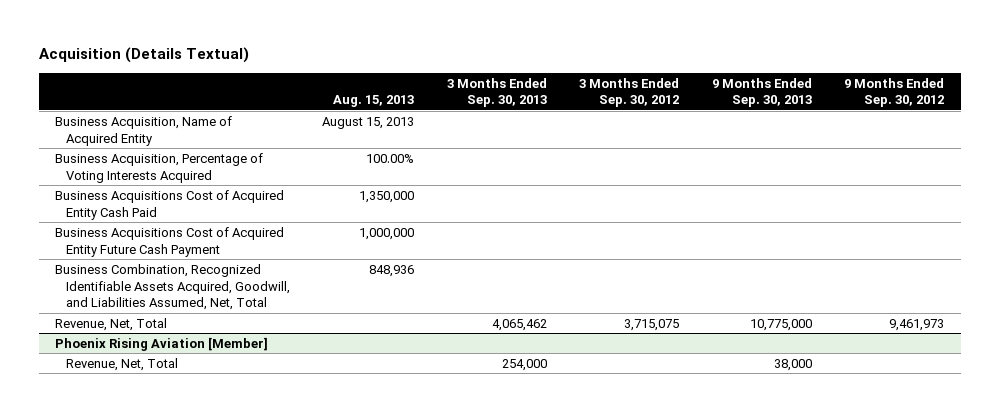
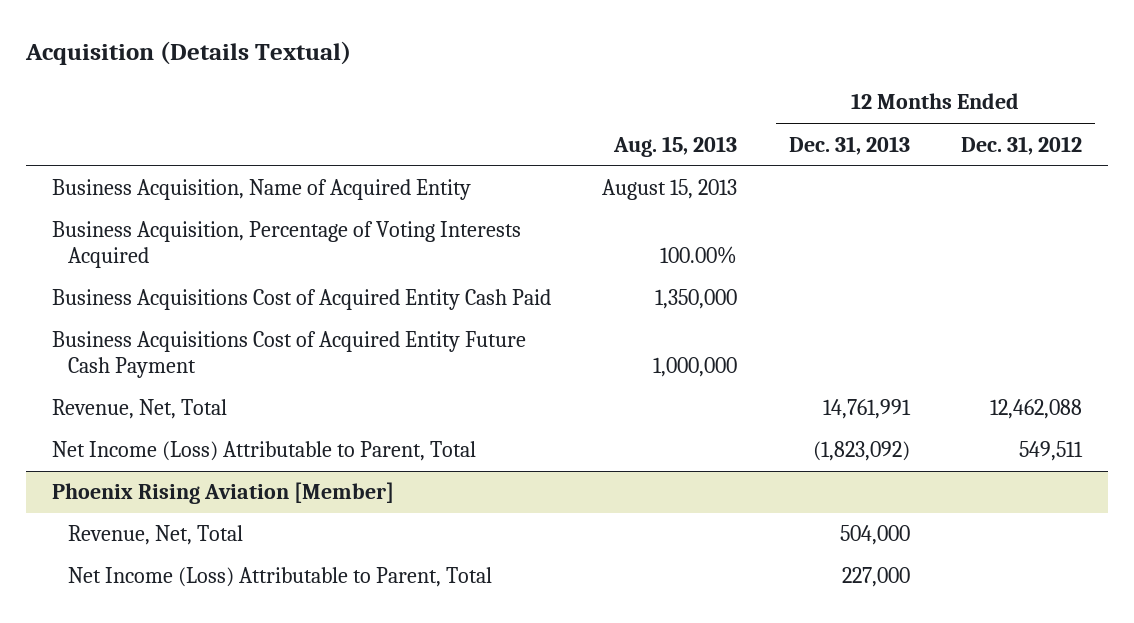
- | Aug. 15, 2013 | 3 Months Ended Sep. 30, 2013 | 3 Months Ended Sep. 30, 2012 | 9 Months Ended Sep. 30, 2013 | 9 Months Ended Sep. 30, 2012
+ | Aug. 15, 2013 | 12 Months Ended Dec. 31, 2013 | 12 Months Ended Dec. 31, 2012
- Business Combination, Recognized Identifiable Assets Acquired, Goodwill, and Liabilities Assumed, Net, Total | 848,936 | | | |
+ Net Income (Loss) Attributable to Parent, Total | | (1,823,092) | 549,511
@ Phoenix Rising Aviation [Member]
+ Net Income (Loss) Attributable to Parent, Total | | 227,000 |

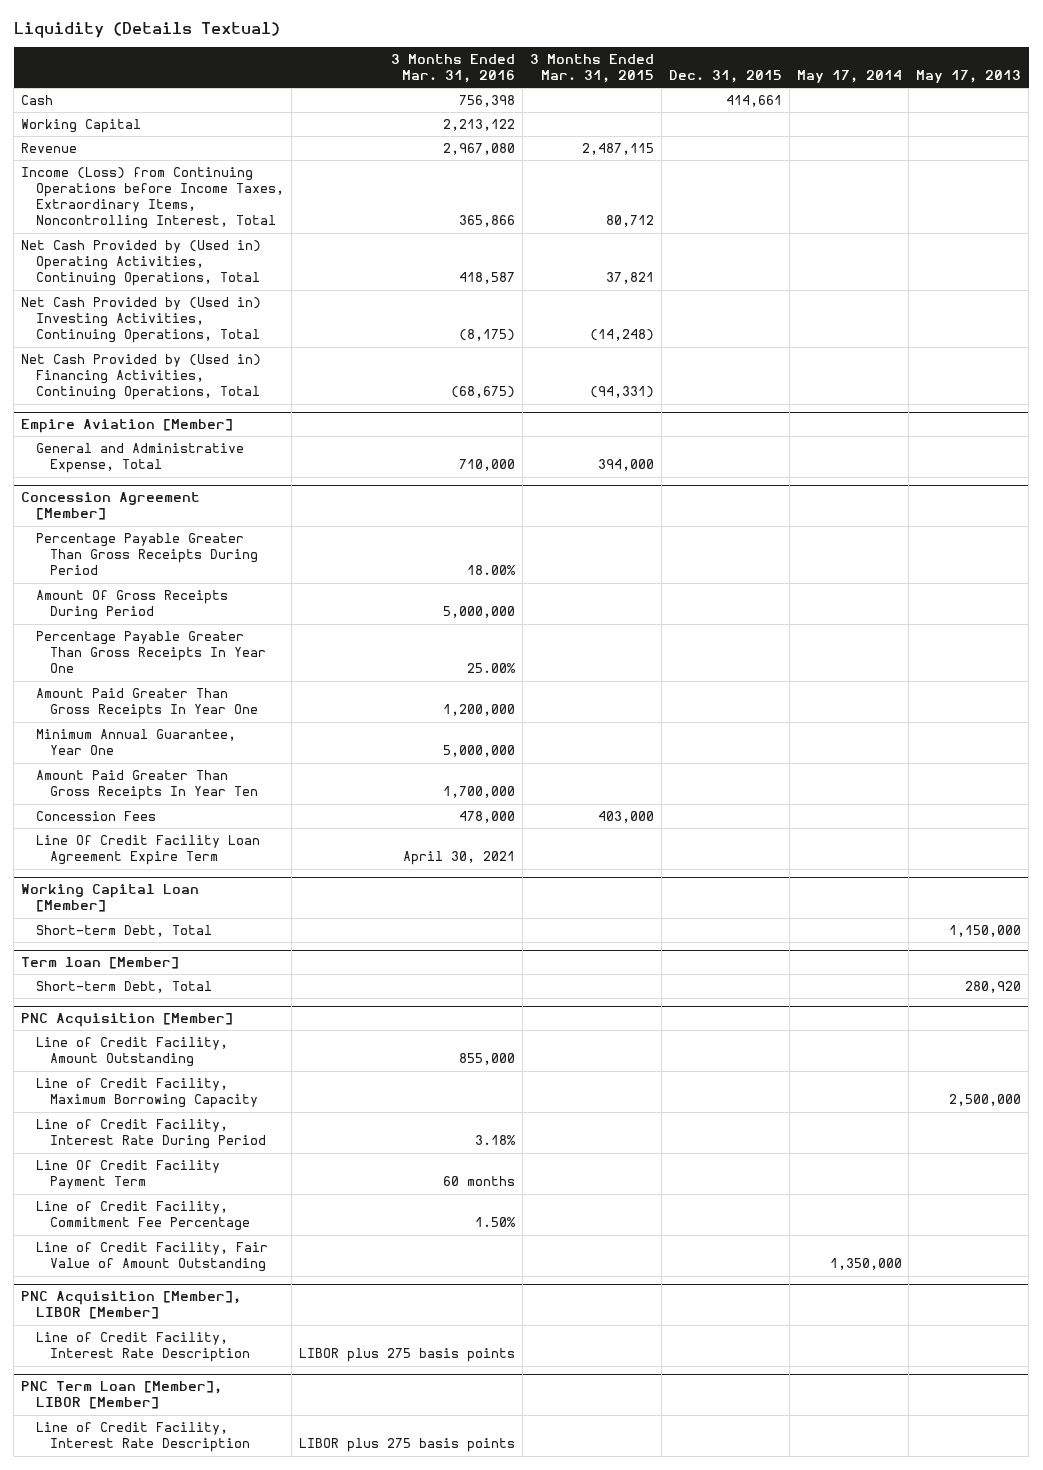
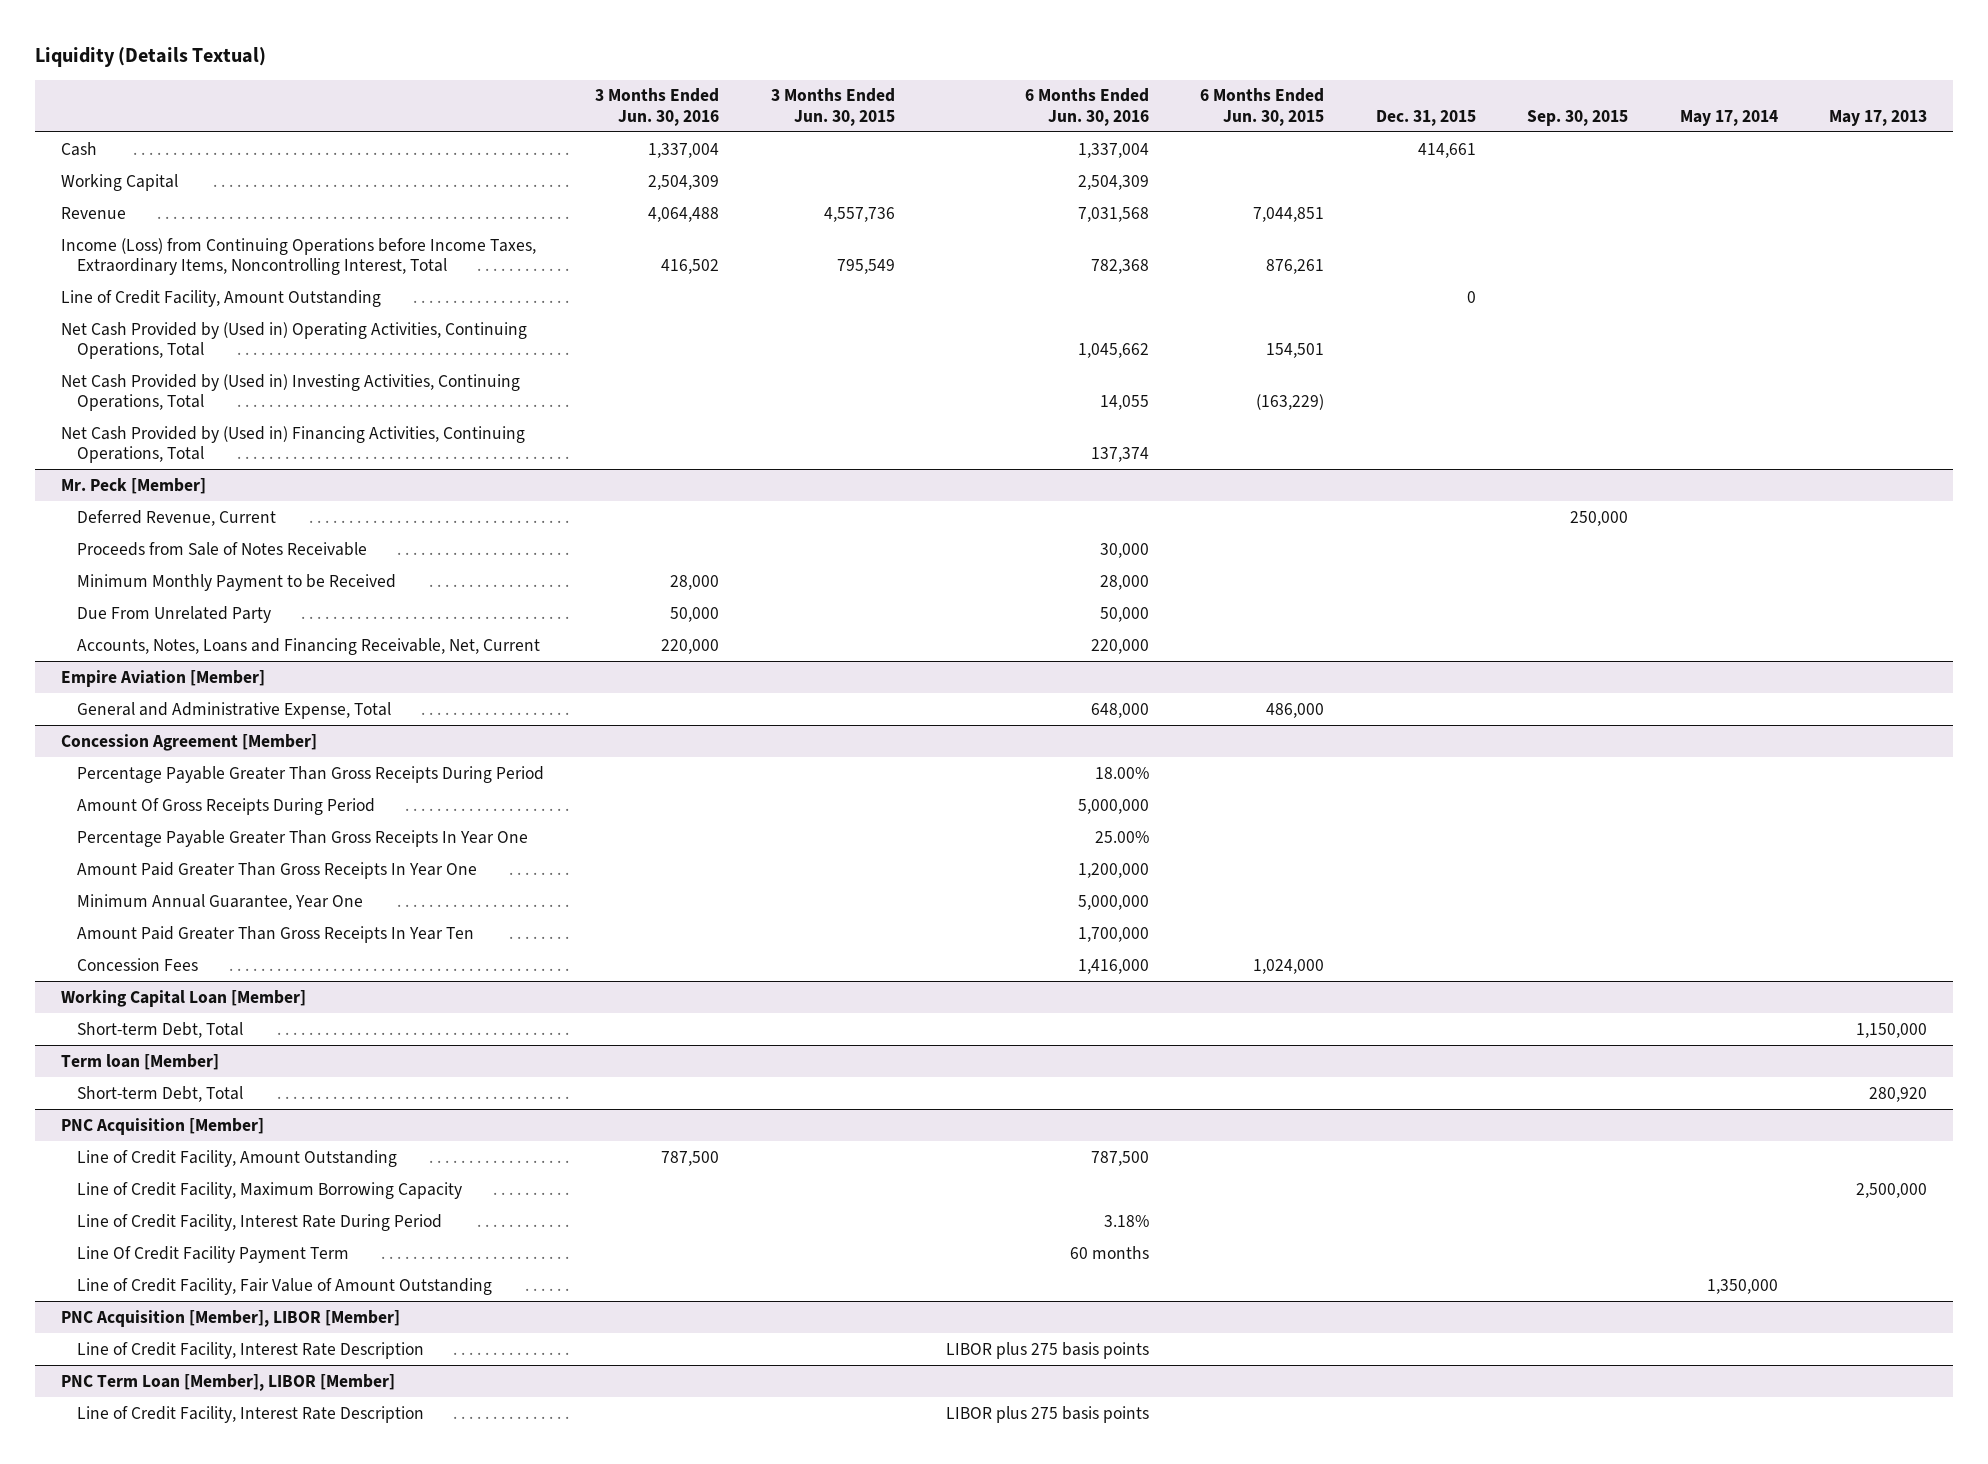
- | 3 Months Ended Mar. 31, 2016 | 3 Months Ended Mar. 31, 2015 | Dec. 31, 2015 | May 17, 2014 | May 17, 2013
+ | 3 Months Ended Jun. 30, 2016 | 3 Months Ended Jun. 30, 2015 | 6 Months Ended Jun. 30, 2016 | 6 Months Ended Jun. 30, 2015 | Dec. 31, 2015 | Sep. 30, 2015 | May 17, 2014 | May 17, 2013
+ Line of Credit Facility, Amount Outstanding | | | | | 0 | | |
+ Mr. Peck [Member]
+ Deferred Revenue, Current | | | | | | 250,000 | |
+ Proceeds from Sale of Notes Receivable | | | 30,000 | | | | |
+ Minimum Monthly Payment to be Received | 28,000 | | 28,000 | | | | |
+ Due From Unrelated Party | 50,000 | | 50,000 | | | | |
+ Accounts, Notes, Loans and Financing Receivable, Net, Current | 220,000 | | 220,000 | | | | |
@ Concession Agreement [Member]
- Line Of Credit Facility Loan Agreement Expire Term | April 30, 2021 | | | |
@ PNC Acquisition [Member]
- Line of Credit Facility, Commitment Fee Percentage | 1.50% | | | |

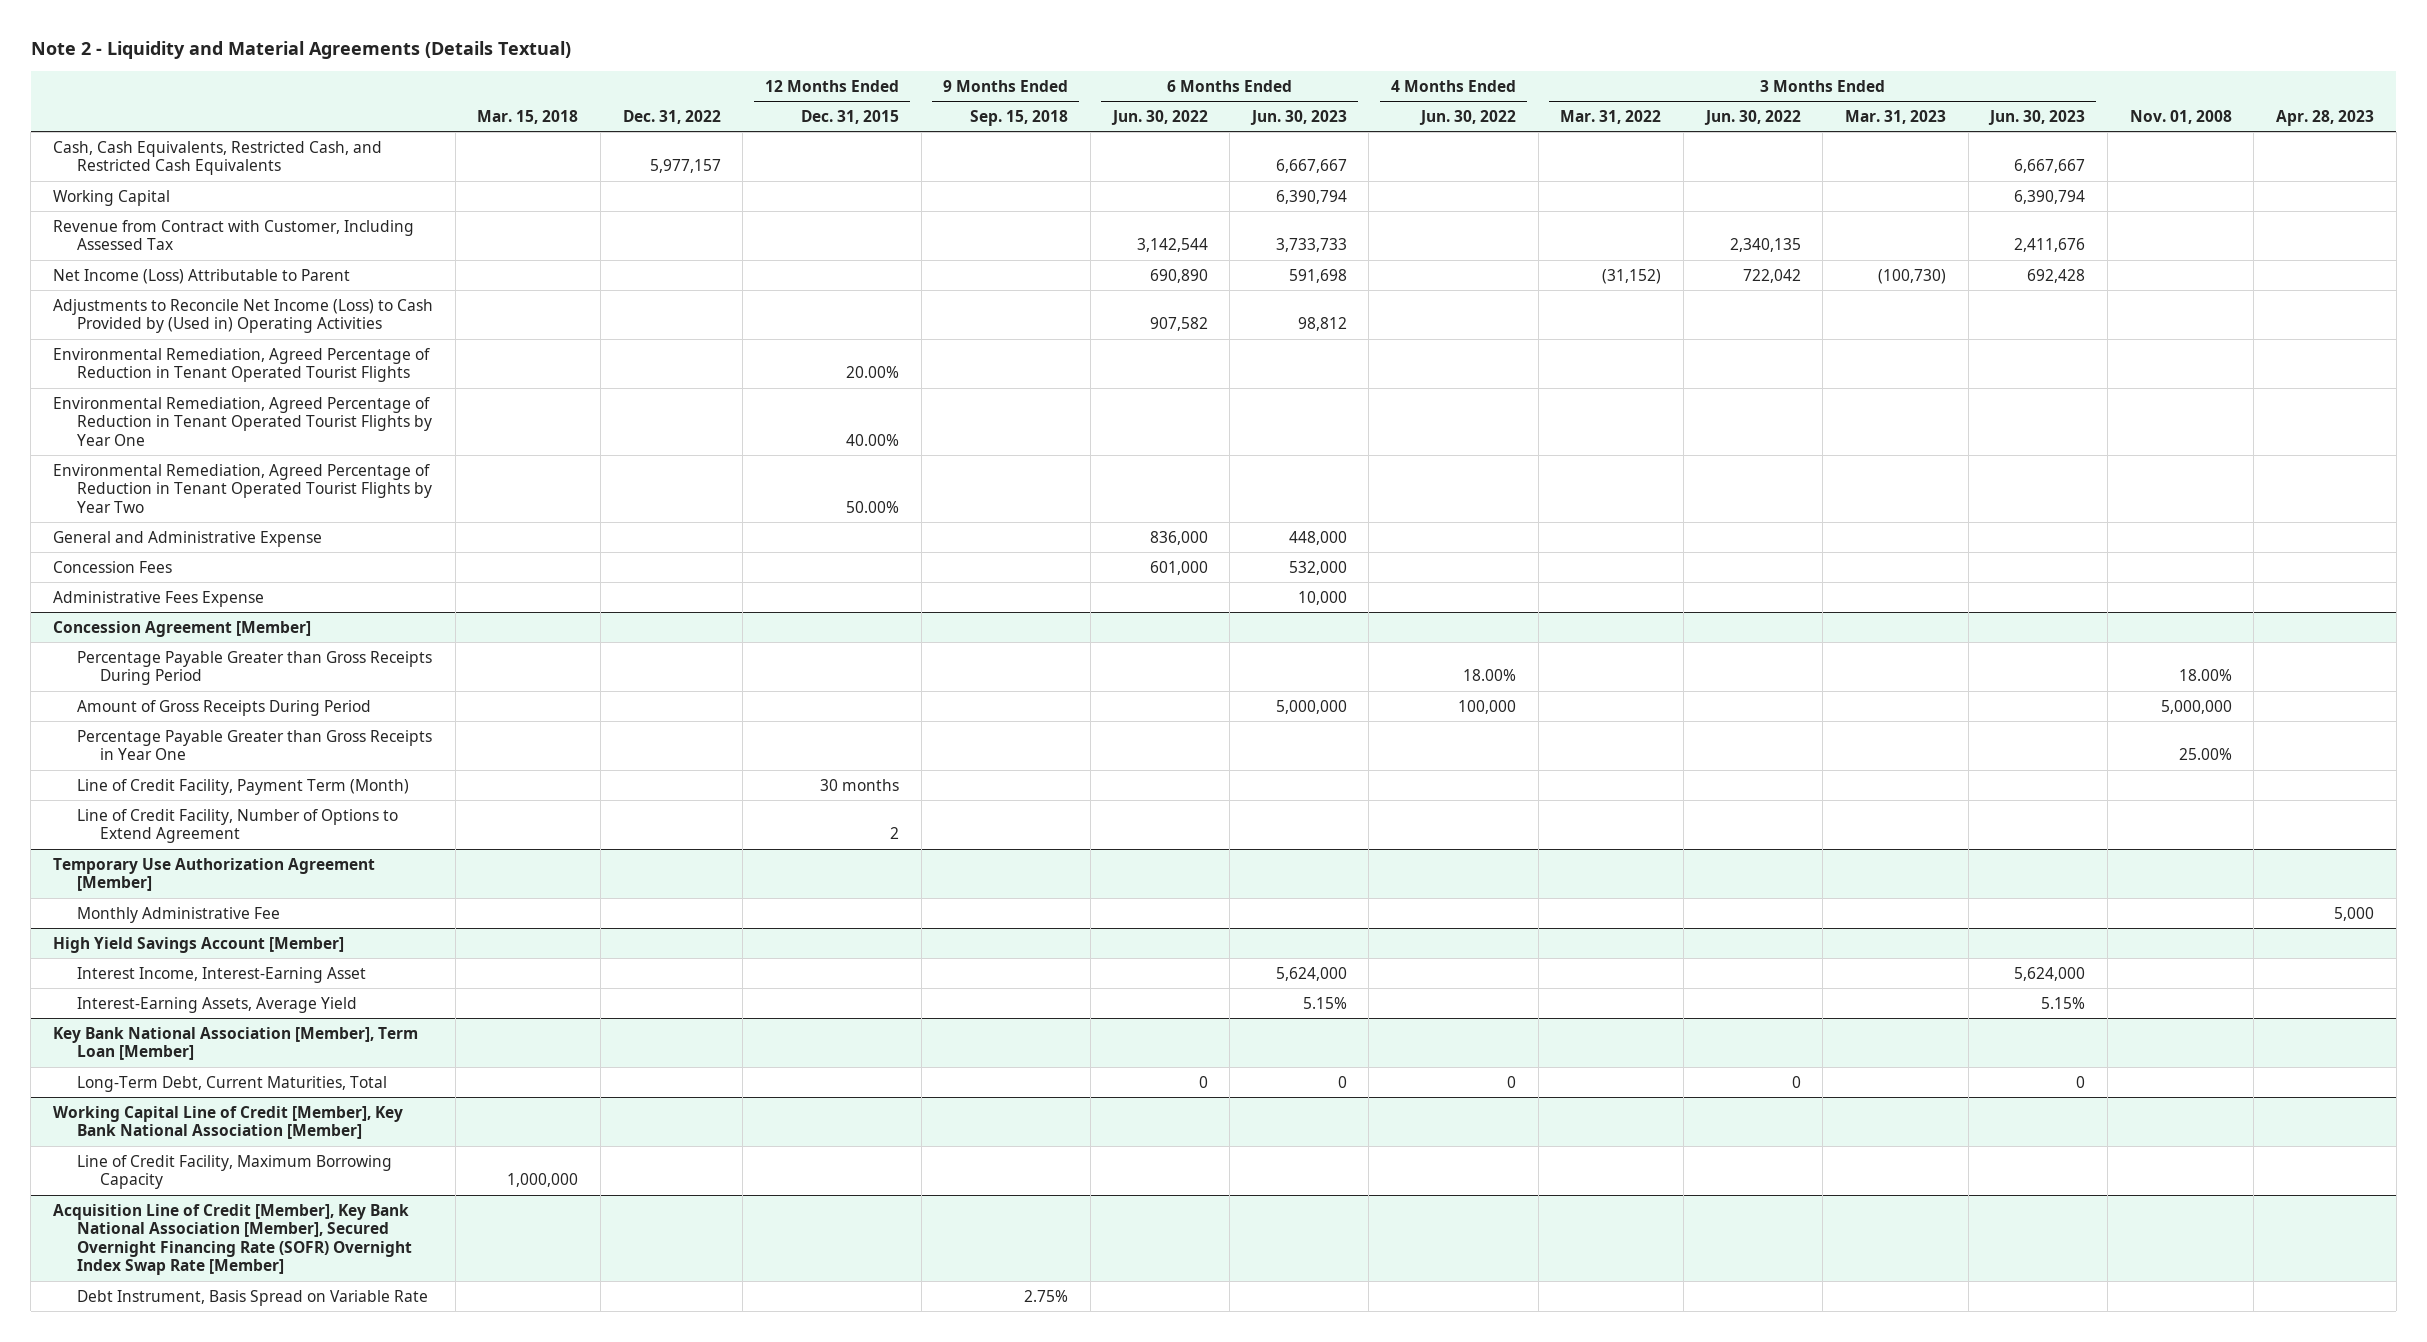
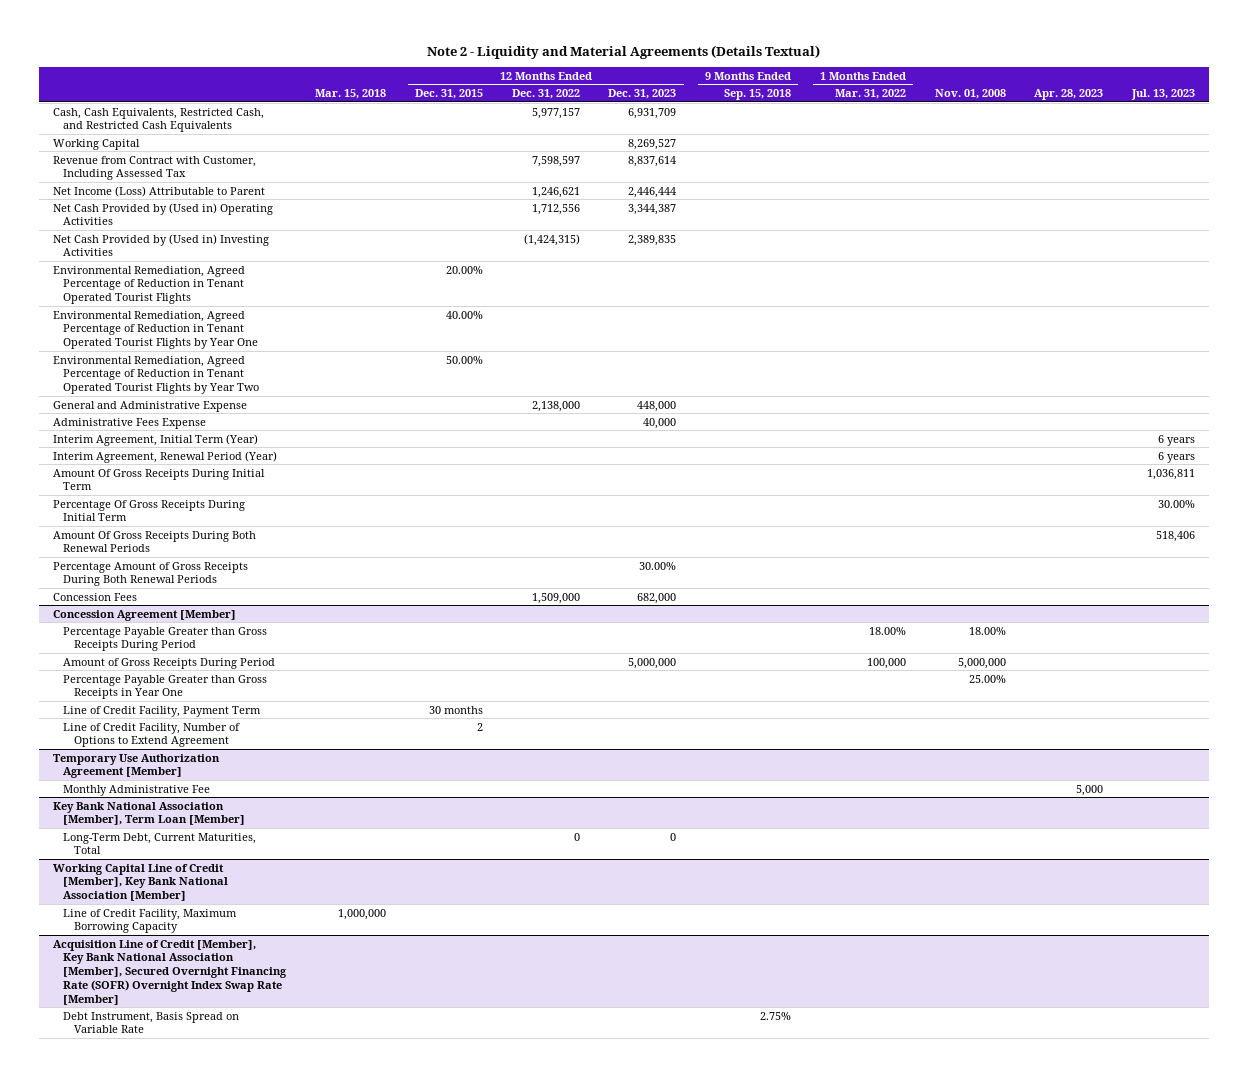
- | Mar. 15, 2018 | Dec. 31, 2022 | 12 Months Ended Dec. 31, 2015 | 9 Months Ended Sep. 15, 2018 | 6 Months Ended Jun. 30, 2022 | 6 Months Ended Jun. 30, 2023 | 4 Months Ended Jun. 30, 2022 | 3 Months Ended Mar. 31, 2022 | 3 Months Ended Jun. 30, 2022 | 3 Months Ended Mar. 31, 2023 | 3 Months Ended Jun. 30, 2023 | Nov. 01, 2008 | Apr. 28, 2023
+ | Mar. 15, 2018 | 12 Months Ended Dec. 31, 2015 | 12 Months Ended Dec. 31, 2022 | 12 Months Ended Dec. 31, 2023 | 9 Months Ended Sep. 15, 2018 | 1 Months Ended Mar. 31, 2022 | Nov. 01, 2008 | Apr. 28, 2023 | Jul. 13, 2023
- Adjustments to Reconcile Net Income (Loss) to Cash Provided by (Used in) Operating Activities | | | | | 907,582 | 98,812 | | | | | | |
+ Net Cash Provided by (Used in) Operating Activities | | | 1,712,556 | 3,344,387 | | | | |
+ Net Cash Provided by (Used in) Investing Activities | | | (1,424,315) | 2,389,835 | | | | |
+ Interim Agreement, Initial Term (Year) | | | | | | | | | 6 years
+ Interim Agreement, Renewal Period (Year) | | | | | | | | | 6 years
+ Amount Of Gross Receipts During Initial Term | | | | | | | | | 1,036,811
+ Percentage Of Gross Receipts During Initial Term | | | | | | | | | 30.00%
+ Amount Of Gross Receipts During Both Renewal Periods | | | | | | | | | 518,406
+ Percentage Amount of Gross Receipts During Both Renewal Periods | | | | 30.00% | | | | |
moved down: Concession Fees | | | 1,509,000 | 682,000 | | | | |
@ Concession Agreement [Member]
- Line of Credit Facility, Payment Term (Month) | | | 30 months | | | | | | | | | |
+ Line of Credit Facility, Payment Term | | 30 months | | | | | | |
- High Yield Savings Account [Member]
- Interest Income, Interest-Earning Asset | | | | | | 5,624,000 | | | | | 5,624,000 | |
- Interest-Earning Assets, Average Yield | | | | | | 5.15% | | | | | 5.15% | |

